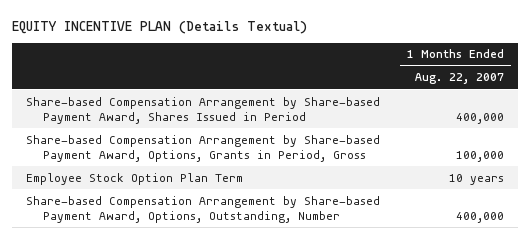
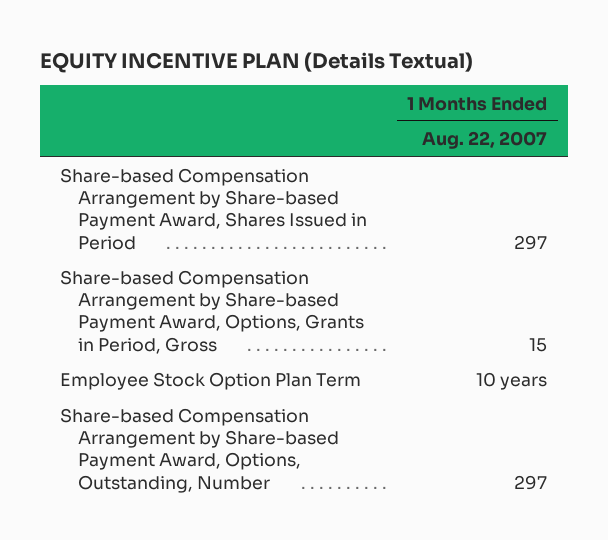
- Share-based Compensation Arrangement by Share-based Payment Award, Shares Issued in Period | 400,000
- Share-based Compensation Arrangement by Share-based Payment Award, Options, Grants in Period, Gross | 100,000
+ Share-based Compensation Arrangement by Share-based Payment Award, Shares Issued in Period | 297
+ Share-based Compensation Arrangement by Share-based Payment Award, Options, Grants in Period, Gross | 15
- Share-based Compensation Arrangement by Share-based Payment Award, Options, Outstanding, Number | 400,000
+ Share-based Compensation Arrangement by Share-based Payment Award, Options, Outstanding, Number | 297

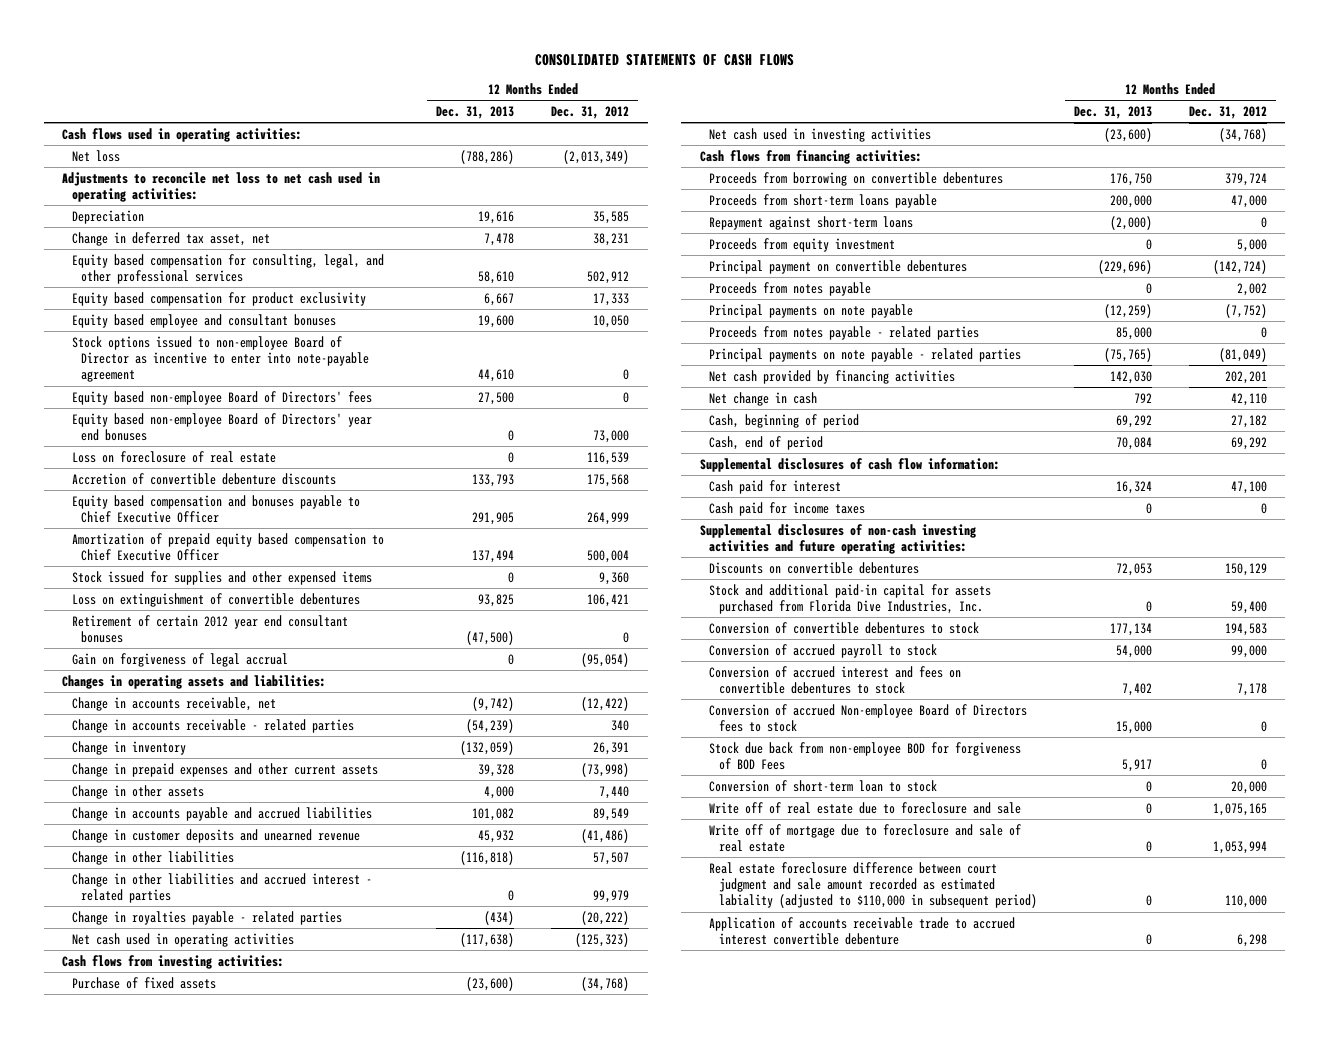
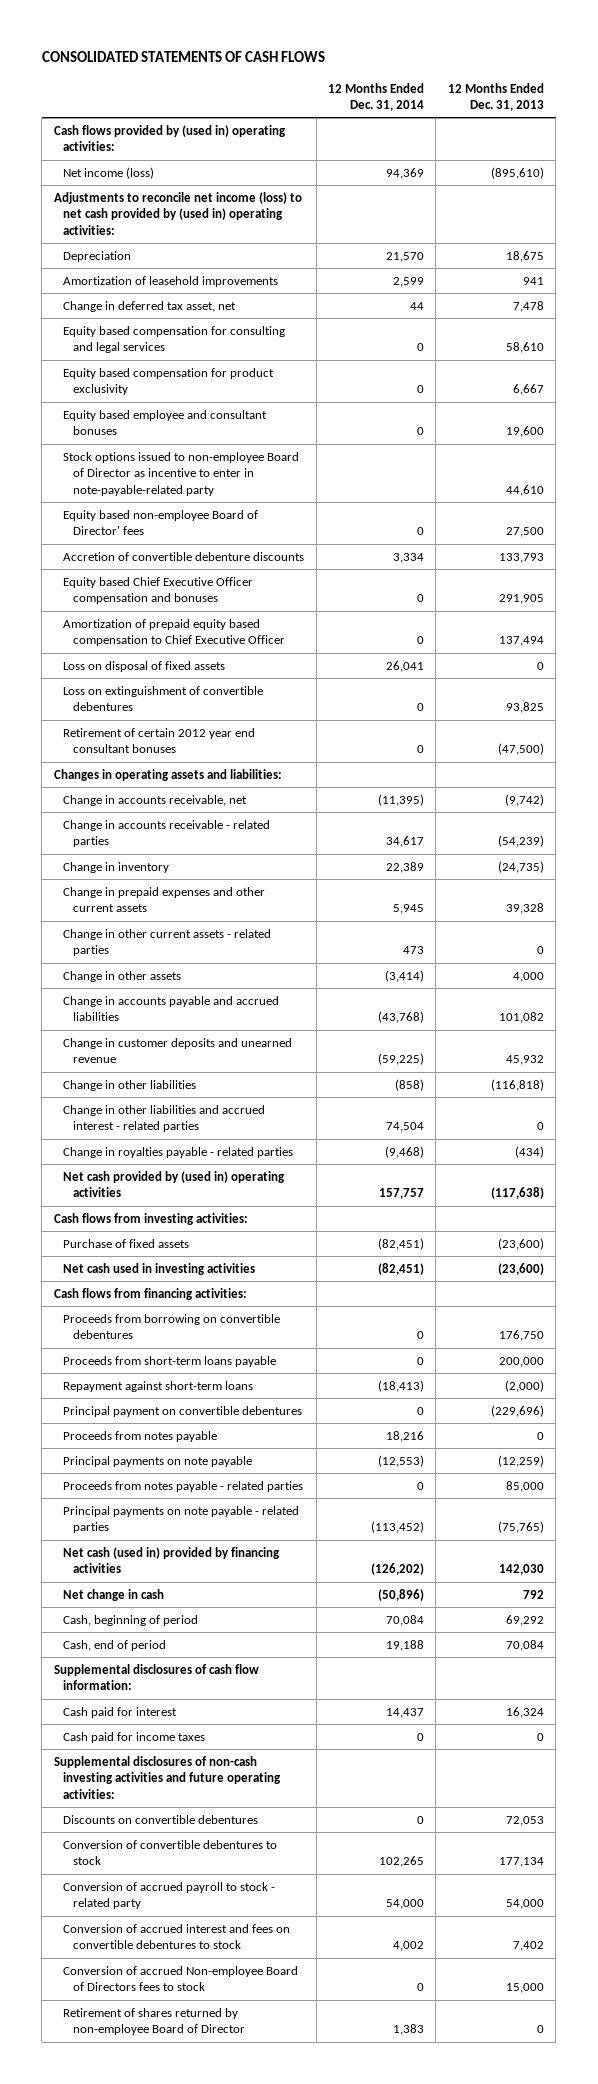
- | 12 Months Ended Dec. 31, 2013 | 12 Months Ended Dec. 31, 2012
+ | 12 Months Ended Dec. 31, 2014 | 12 Months Ended Dec. 31, 2013
- Cash flows used in operating activities:
- Net loss | (788,286) | (2,013,349)
- Adjustments to reconcile net loss to net cash used in operating activities:
- Depreciation | 19,616 | 35,585
+ Cash flows provided by (used in) operating activities:
+ Net income (loss) | 94,369 | (895,610)
+ Adjustments to reconcile net income (loss) to net cash provided by (used in) operating activities:
+ Depreciation | 21,570 | 18,675
+ Amortization of leasehold improvements | 2,599 | 941
- Equity based compensation for consulting, legal, and other professional services | 58,610 | 502,912
+ Equity based compensation for consulting and legal services | 0 | 58,610
- Stock options issued to non-employee Board of Director as incentive to enter into note-payable agreement | 44,610 | 0
- Equity based non-employee Board of Directors' fees | 27,500 | 0
- Equity based non-employee Board of Directors' year end bonuses | 0 | 73,000
- Loss on foreclosure of real estate | 0 | 116,539
+ Stock options issued to non-employee Board of Director as incentive to enter in note-payable-related party | | 44,610
+ Equity based non-employee Board of Director' fees | 0 | 27,500
- Equity based compensation and bonuses payable to Chief Executive Officer | 291,905 | 264,999
+ Equity based Chief Executive Officer compensation and bonuses | 0 | 291,905
- Stock issued for supplies and other expensed items | 0 | 9,360
+ Loss on disposal of fixed assets | 26,041 | 0
- Gain on forgiveness of legal accrual | 0 | (95,054)
- Change in inventory | (132,059) | 26,391
+ Change in inventory | 22,389 | (24,735)
+ Change in other current assets - related parties | 473 | 0
- Net cash used in operating activities | (117,638) | (125,323)
+ Net cash provided by (used in) operating activities | 157,757 | (117,638)
- Proceeds from equity investment | 0 | 5,000
- Net cash provided by financing activities | 142,030 | 202,201
+ Net cash (used in) provided by financing activities | (126,202) | 142,030
- Stock and additional paid-in capital for assets purchased from Florida Dive Industries, Inc. | 0 | 59,400
- Conversion of accrued payroll to stock | 54,000 | 99,000
+ Conversion of accrued payroll to stock - related party | 54,000 | 54,000
- Stock due back from non-employee BOD for forgiveness of BOD Fees | 5,917 | 0
- Conversion of short-term loan to stock | 0 | 20,000
- Write off of real estate due to foreclosure and sale | 0 | 1,075,165
- Write off of mortgage due to foreclosure and sale of real estate | 0 | 1,053,994
- Real estate foreclosure difference between court judgment and sale amount recorded as estimated labiality (adjusted to $110,000 in subsequent period) | 0 | 110,000
- Application of accounts receivable trade to accrued interest convertible debenture | 0 | 6,298
+ Retirement of shares returned by non-employee Board of Director | 1,383 | 0

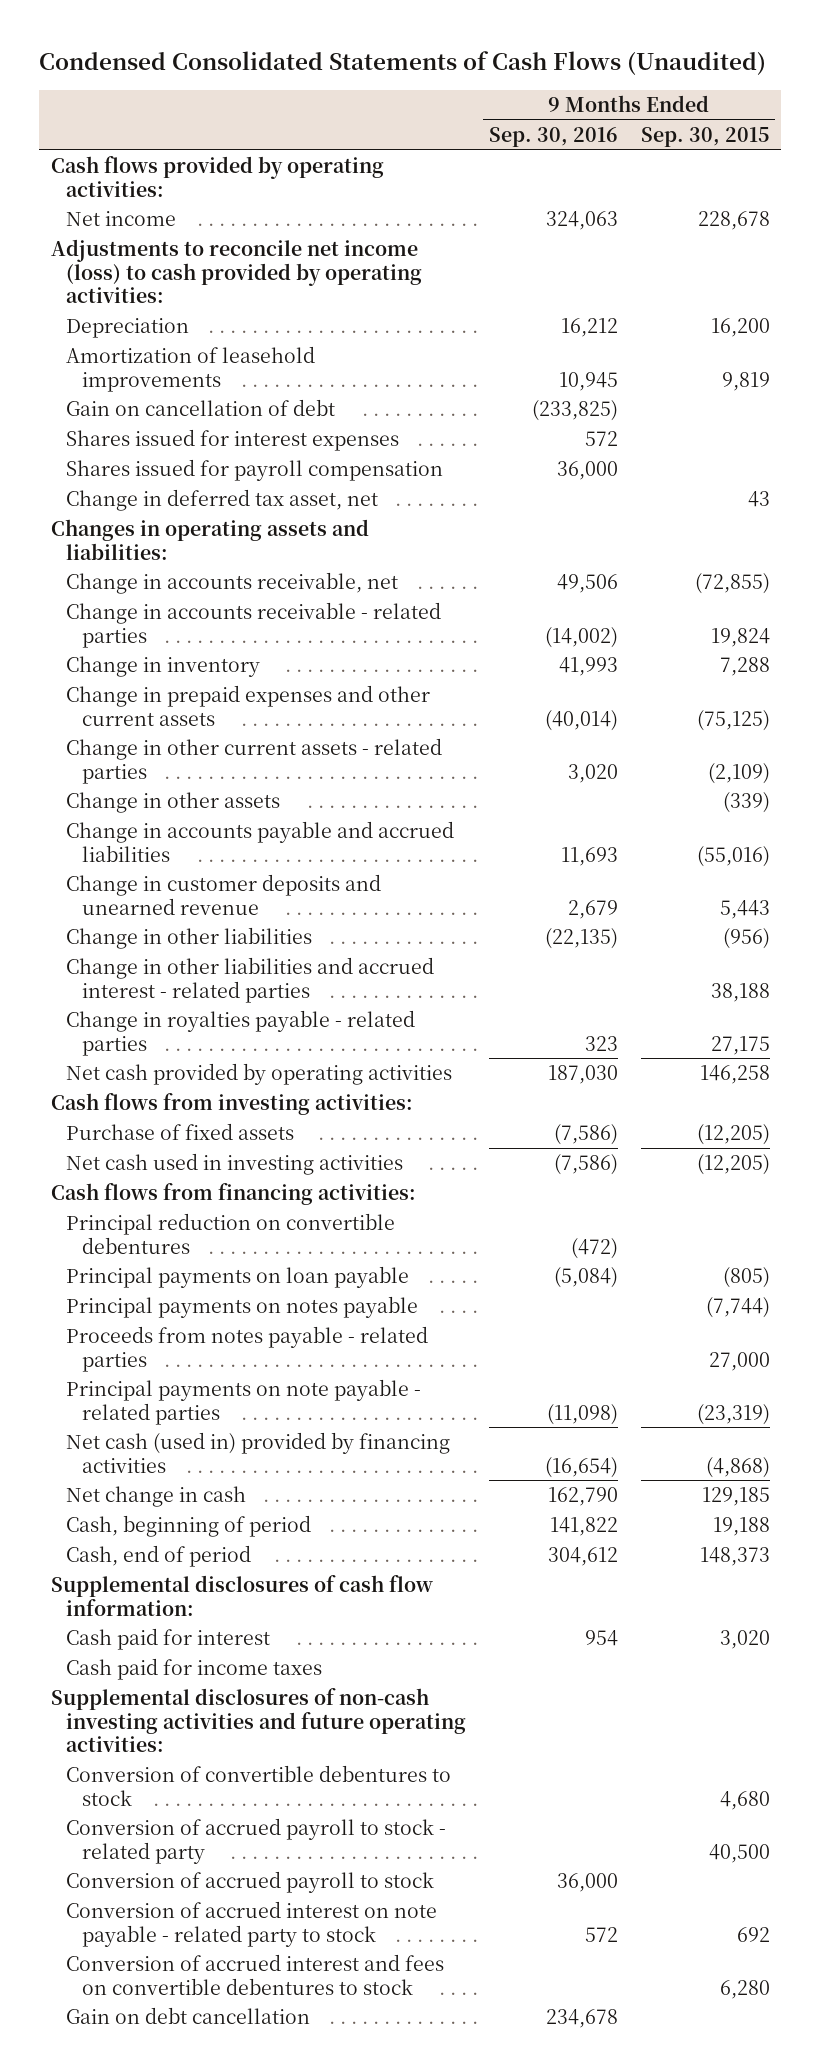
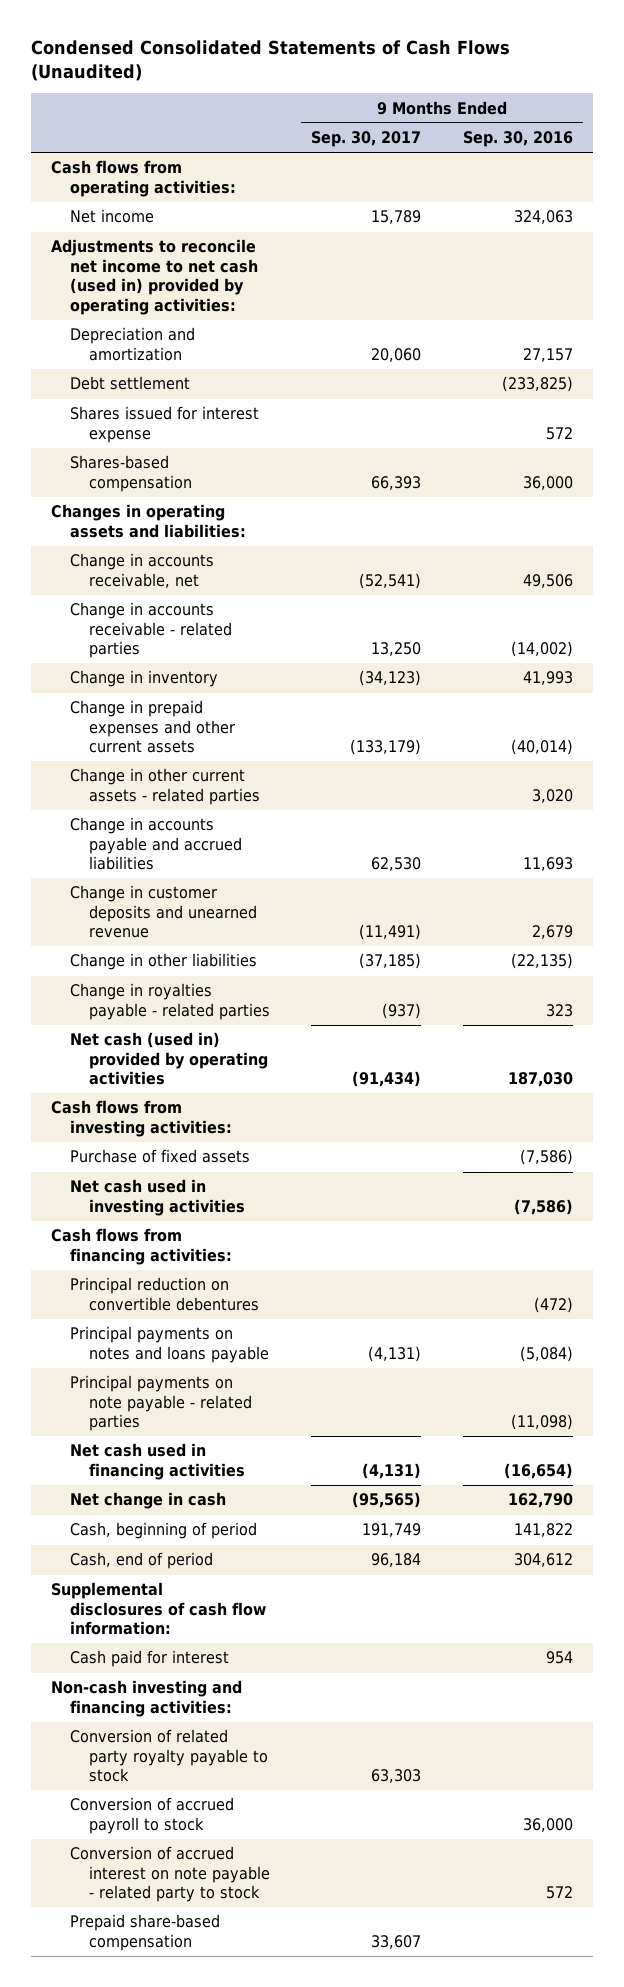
- | 9 Months Ended Sep. 30, 2016 | 9 Months Ended Sep. 30, 2015
+ | 9 Months Ended Sep. 30, 2017 | 9 Months Ended Sep. 30, 2016
- Cash flows provided by operating activities:
+ Cash flows from operating activities:
- Adjustments to reconcile net income (loss) to cash provided by operating activities:
- Depreciation | 16,212 | 16,200
- Amortization of leasehold improvements | 10,945 | 9,819
- Gain on cancellation of debt | (233,825) |
- Shares issued for interest expenses | 572 |
- Shares issued for payroll compensation | 36,000 |
- Change in deferred tax asset, net | | 43
+ Adjustments to reconcile net income to net cash (used in) provided by operating activities:
+ Depreciation and amortization | 20,060 | 27,157
+ Debt settlement | | (233,825)
+ Shares issued for interest expense | | 572
+ Shares-based compensation | 66,393 | 36,000
- Change in other assets | | (339)
- Change in other liabilities and accrued interest - related parties | | 38,188
- Net cash provided by operating activities | 187,030 | 146,258
+ Net cash (used in) provided by operating activities | (91,434) | 187,030
- Principal payments on loan payable | (5,084) | (805)
- Principal payments on notes payable | | (7,744)
- Proceeds from notes payable - related parties | | 27,000
+ Principal payments on notes and loans payable | (4,131) | (5,084)
- Net cash (used in) provided by financing activities | (16,654) | (4,868)
+ Net cash used in financing activities | (4,131) | (16,654)
- Cash paid for income taxes
- Supplemental disclosures of non-cash investing activities and future operating activities:
- Conversion of convertible debentures to stock | | 4,680
- Conversion of accrued payroll to stock - related party | | 40,500
+ Non-cash investing and financing activities:
+ Conversion of related party royalty payable to stock | 63,303 |
- Conversion of accrued interest and fees on convertible debentures to stock | | 6,280
- Gain on debt cancellation | 234,678 |
+ Prepaid share-based compensation | 33,607 |

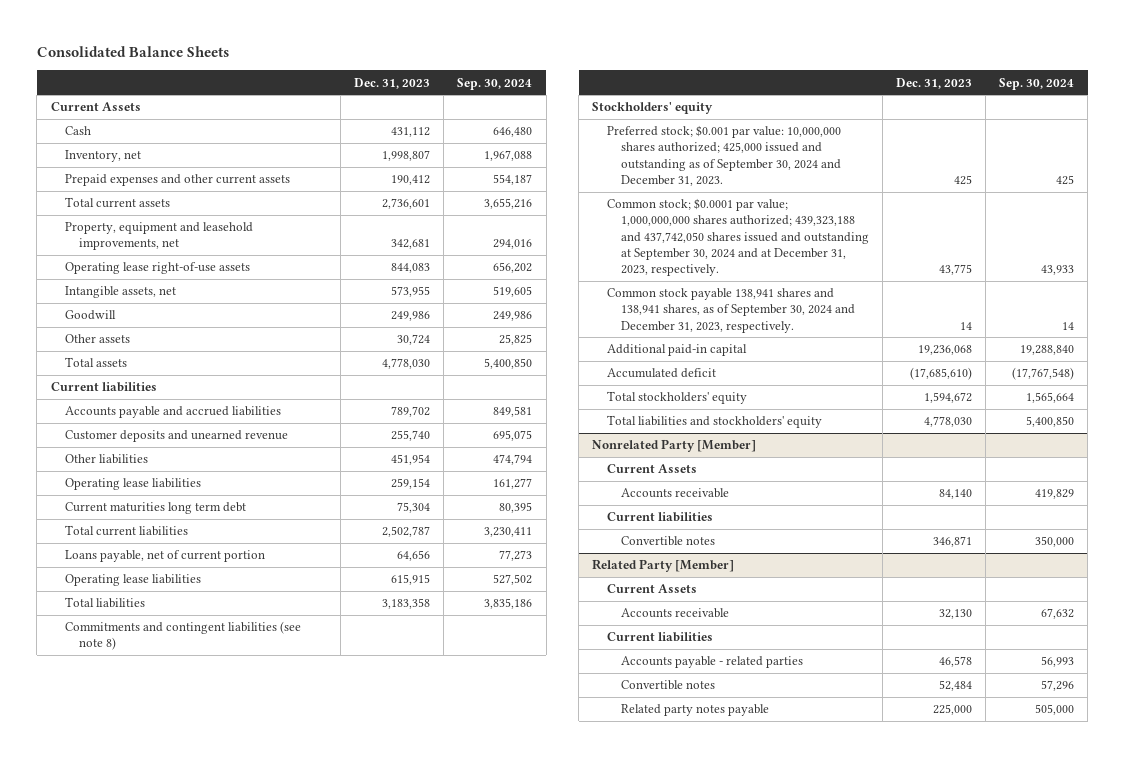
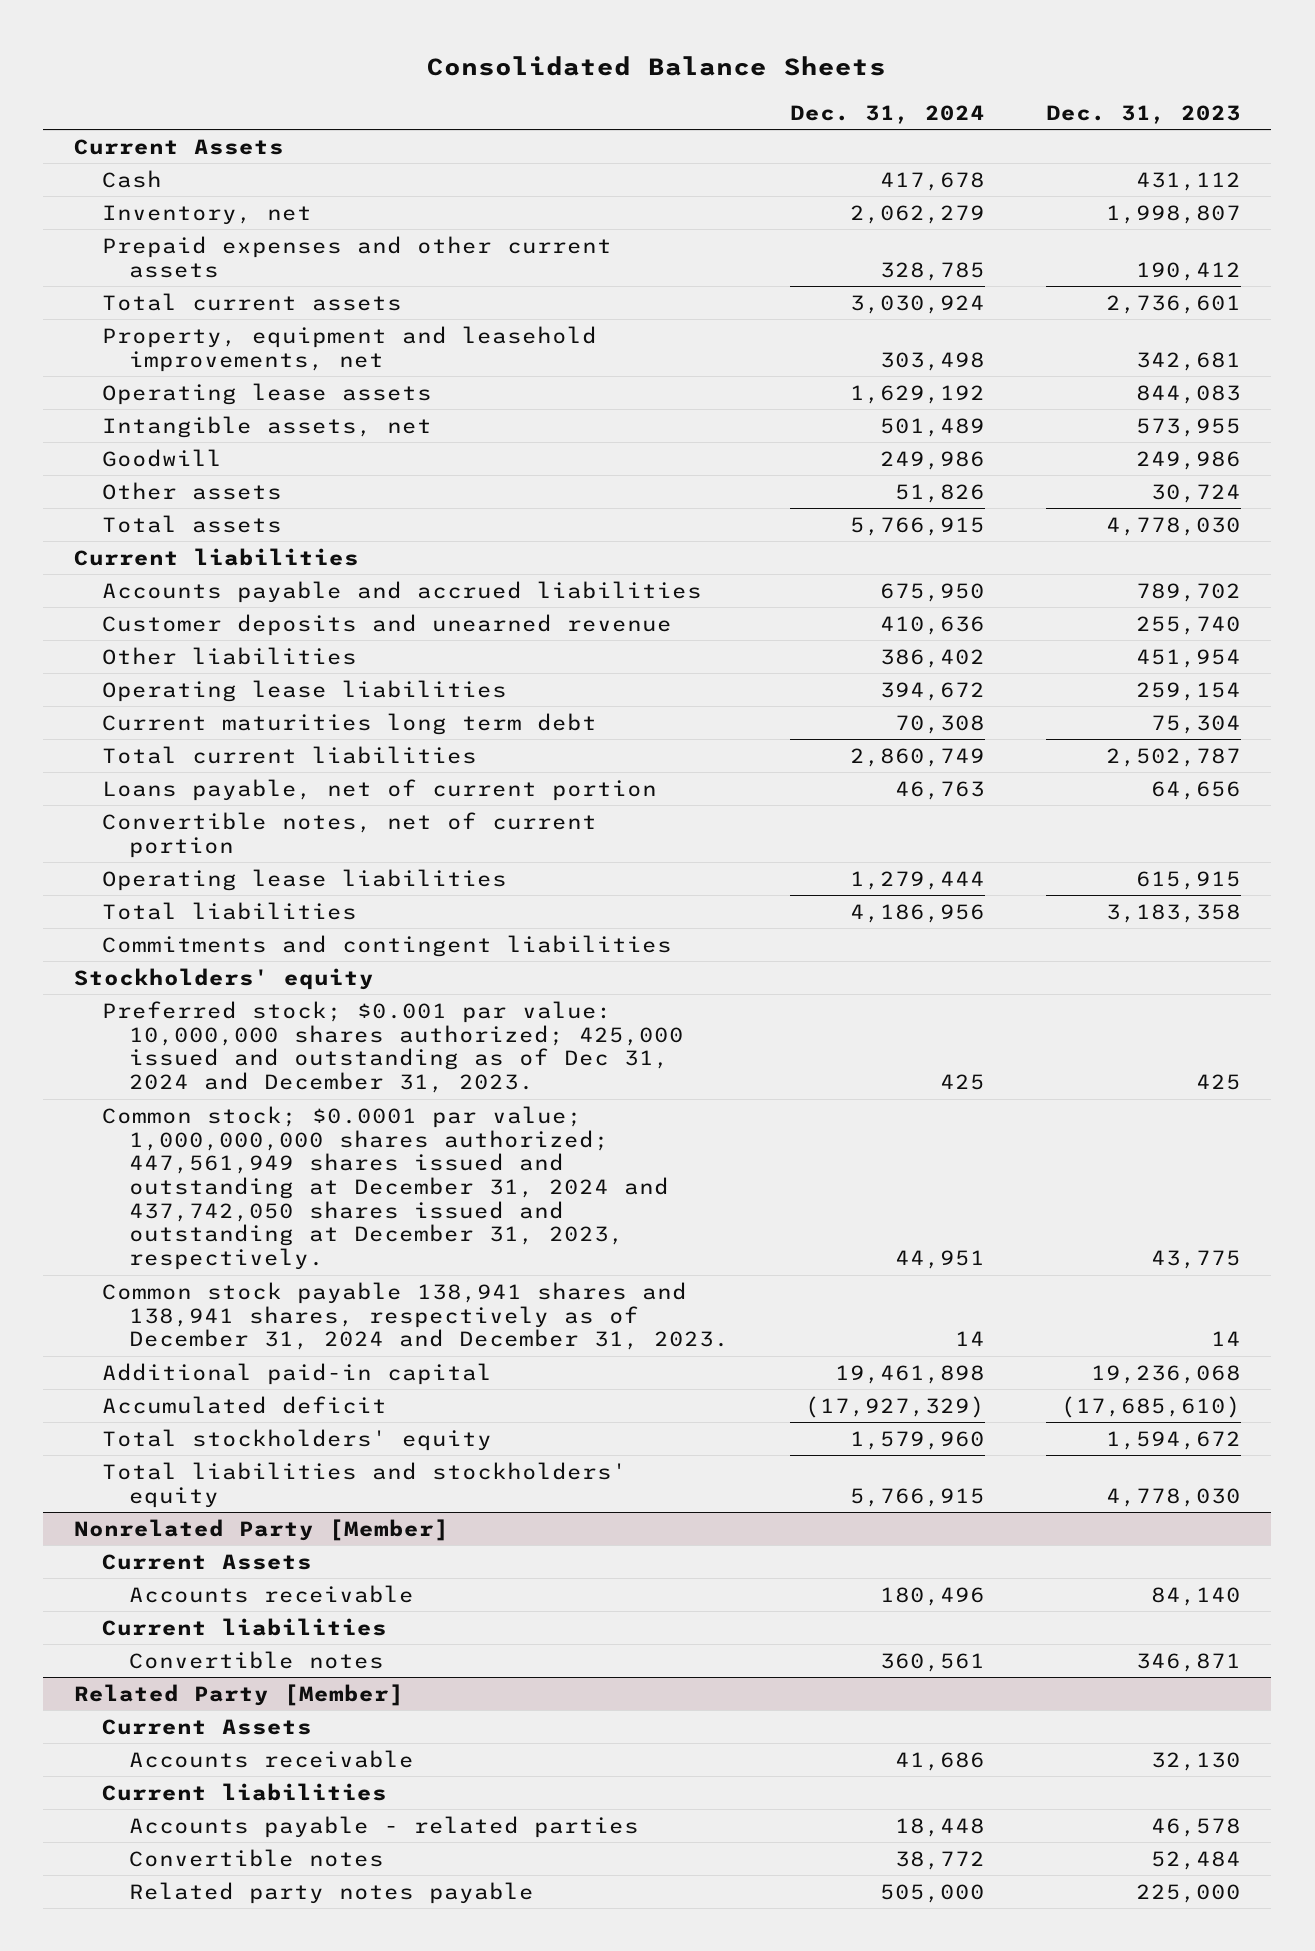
- | Dec. 31, 2023 | Sep. 30, 2024
+ | Dec. 31, 2024 | Dec. 31, 2023
- Operating lease right-of-use assets | 844,083 | 656,202
+ Operating lease assets | 1,629,192 | 844,083
+ Convertible notes, net of current portion
- Commitments and contingent liabilities (see note 8)
+ Commitments and contingent liabilities
- Preferred stock; $0.001 par value: 10,000,000 shares authorized; 425,000 issued and outstanding as of September 30, 2024 and December 31, 2023. | 425 | 425
- Common stock; $0.0001 par value; 1,000,000,000 shares authorized; 439,323,188 and 437,742,050 shares issued and outstanding at September 30, 2024 and at December 31, 2023, respectively. | 43,775 | 43,933
- Common stock payable 138,941 shares and 138,941 shares, as of September 30, 2024 and December 31, 2023, respectively. | 14 | 14
+ Preferred stock; $0.001 par value: 10,000,000 shares authorized; 425,000 issued and outstanding as of Dec 31, 2024 and December 31, 2023. | 425 | 425
+ Common stock; $0.0001 par value; 1,000,000,000 shares authorized; 447,561,949 shares issued and outstanding at December 31, 2024 and 437,742,050 shares issued and outstanding at December 31, 2023, respectively. | 44,951 | 43,775
+ Common stock payable 138,941 shares and 138,941 shares, respectively as of December 31, 2024 and December 31, 2023. | 14 | 14

